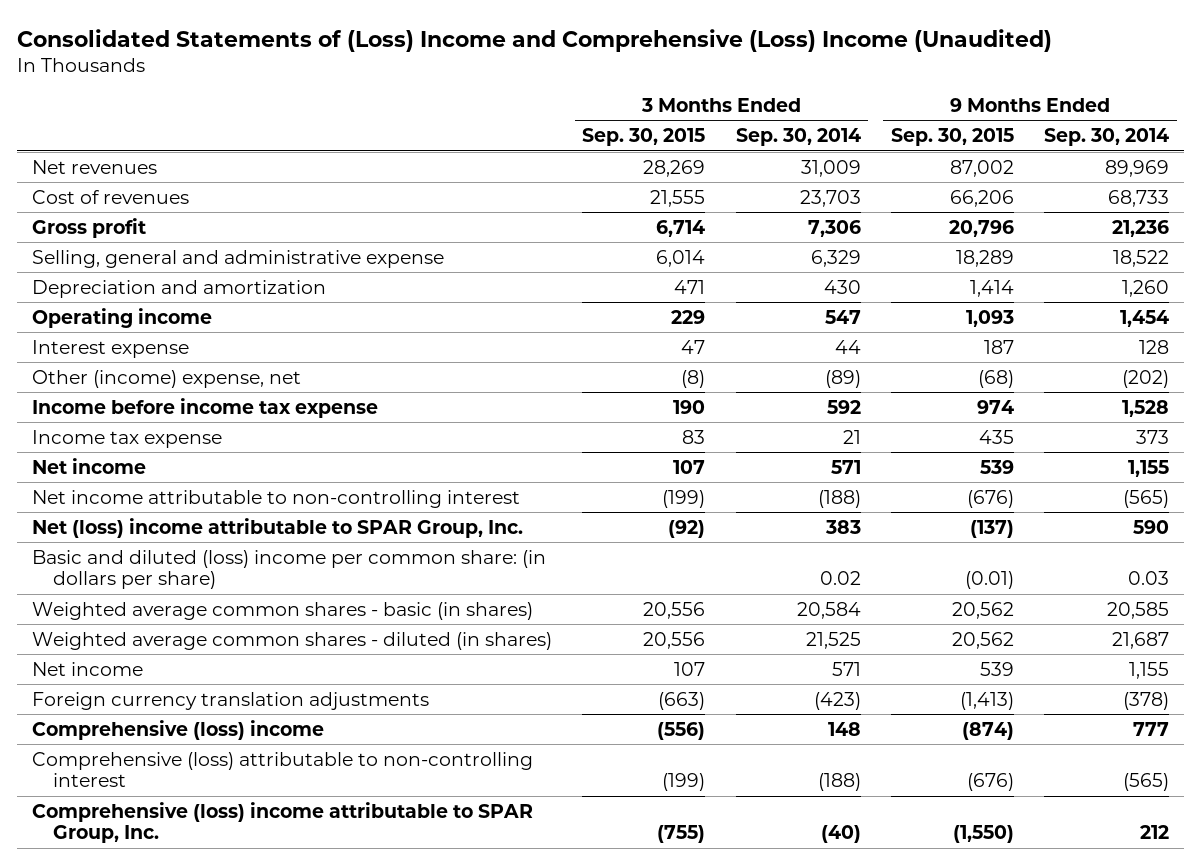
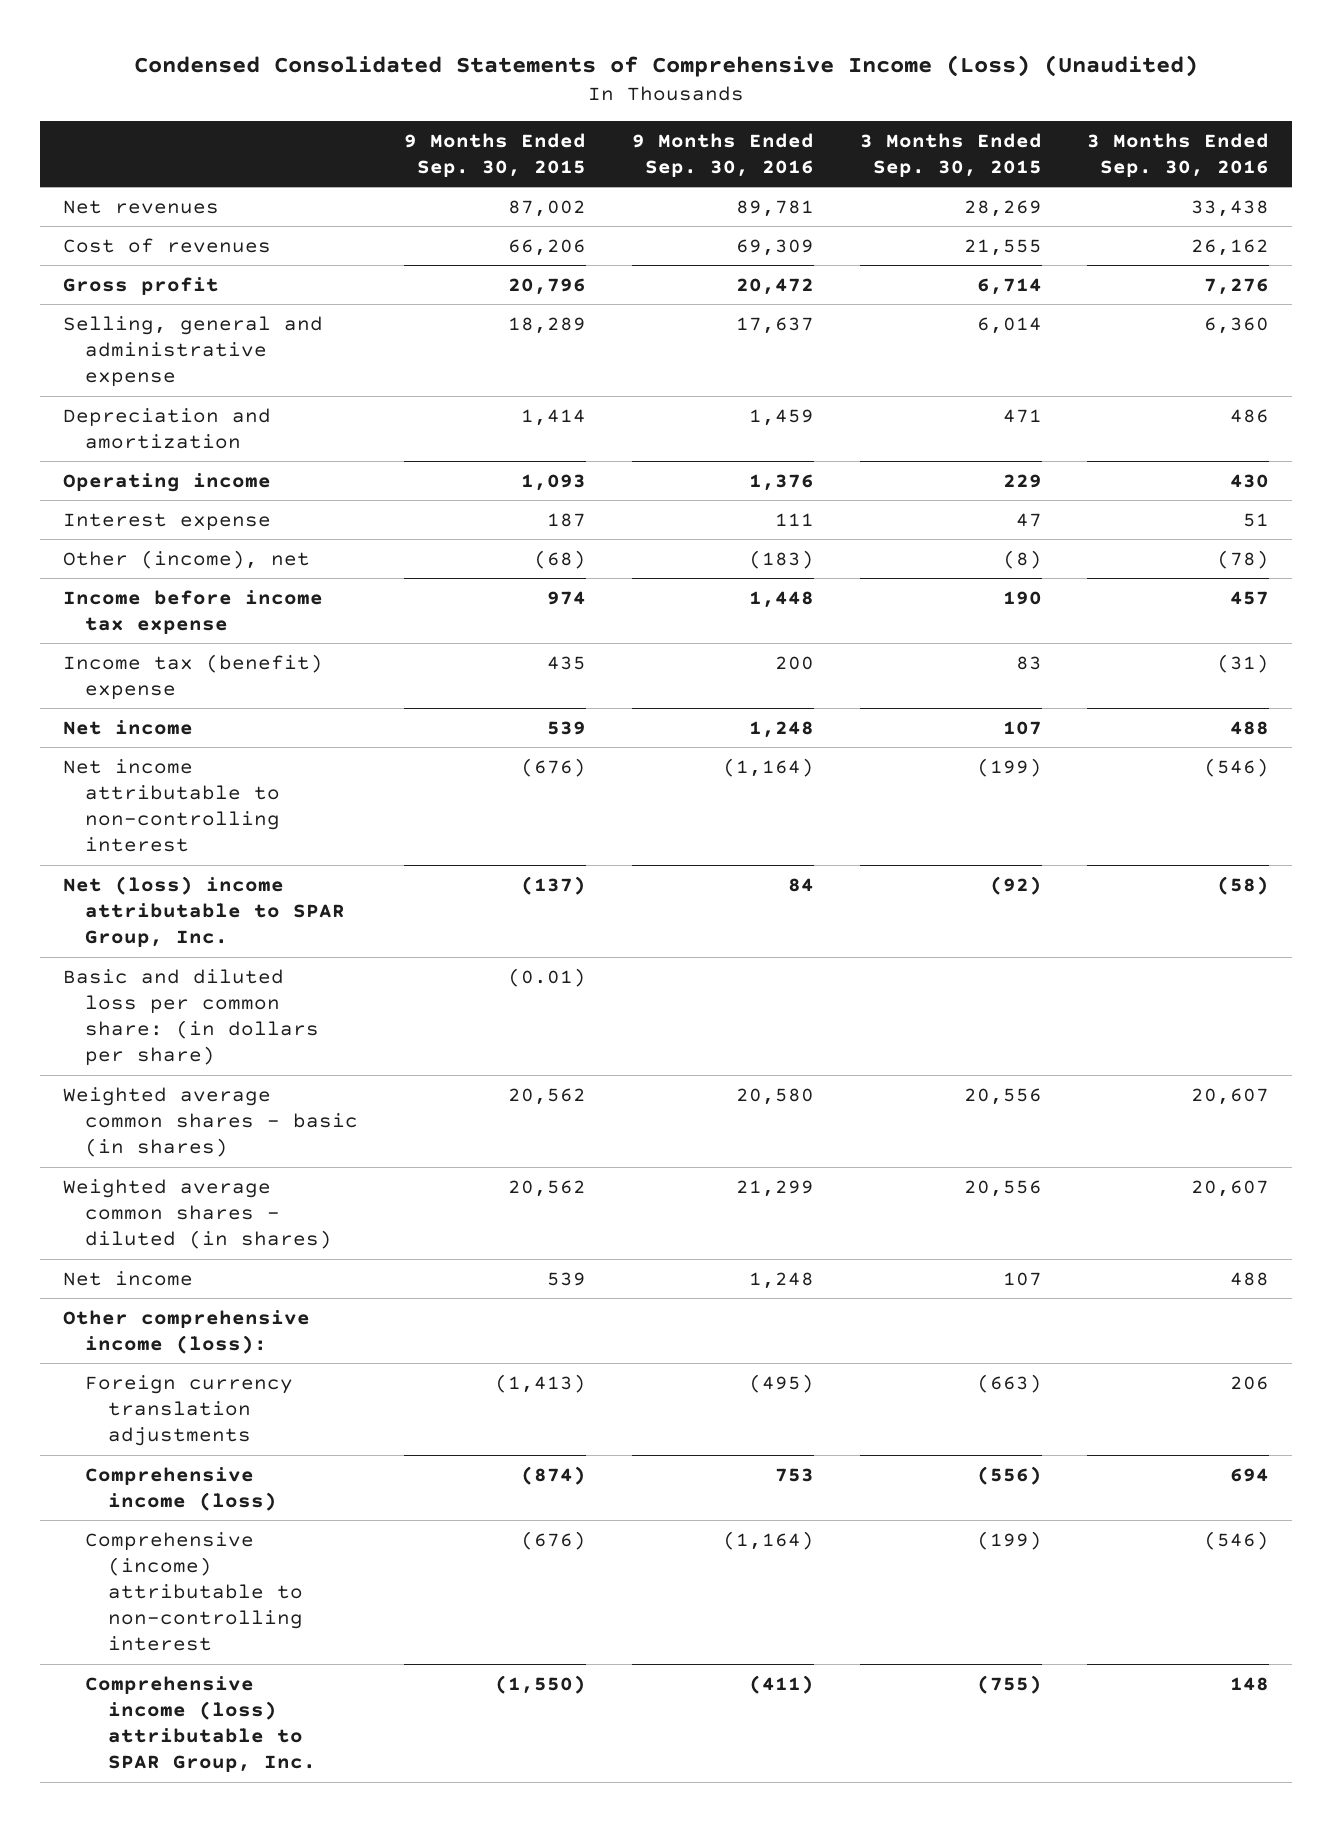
- Consolidated Statements of (Loss) Income and Comprehensive (Loss) Income (Unaudited)
+ Condensed Consolidated Statements of Comprehensive Income (Loss) (Unaudited)
- | 3 Months Ended Sep. 30, 2015 | 3 Months Ended Sep. 30, 2014 | 9 Months Ended Sep. 30, 2015 | 9 Months Ended Sep. 30, 2014
+ | 9 Months Ended Sep. 30, 2015 | 9 Months Ended Sep. 30, 2016 | 3 Months Ended Sep. 30, 2015 | 3 Months Ended Sep. 30, 2016
- Other (income) expense, net | (8) | (89) | (68) | (202)
+ Other (income), net | (68) | (183) | (8) | (78)
- Income tax expense | 83 | 21 | 435 | 373
+ Income tax (benefit) expense | 435 | 200 | 83 | (31)
- Basic and diluted (loss) income per common share: (in dollars per share) | | 0.02 | (0.01) | 0.03
+ Basic and diluted loss per common share: (in dollars per share) | (0.01) | | |
+ Other comprehensive income (loss):
- Comprehensive (loss) income | (556) | 148 | (874) | 777
- Comprehensive (loss) attributable to non-controlling interest | (199) | (188) | (676) | (565)
- Comprehensive (loss) income attributable to SPAR Group, Inc. | (755) | (40) | (1,550) | 212
+ Comprehensive income (loss) | (874) | 753 | (556) | 694
+ Comprehensive (income) attributable to non-controlling interest | (676) | (1,164) | (199) | (546)
+ Comprehensive income (loss) attributable to SPAR Group, Inc. | (1,550) | (411) | (755) | 148

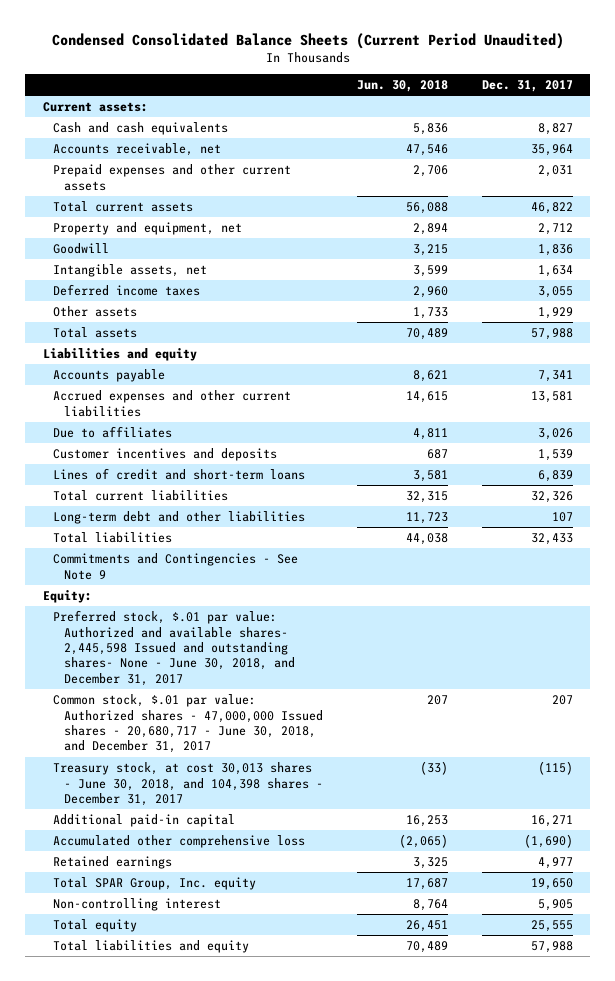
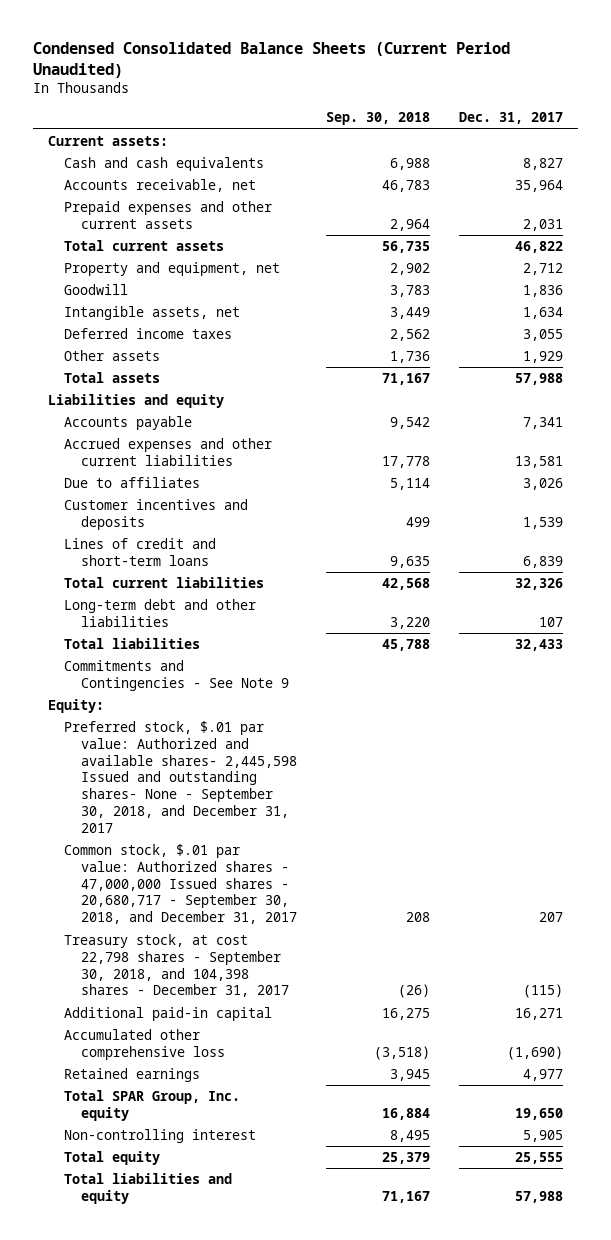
- | Jun. 30, 2018 | Dec. 31, 2017
+ | Sep. 30, 2018 | Dec. 31, 2017
- Preferred stock, $.01 par value: Authorized and available shares- 2,445,598 Issued and outstanding shares- None - June 30, 2018, and December 31, 2017
- Common stock, $.01 par value: Authorized shares - 47,000,000 Issued shares - 20,680,717 - June 30, 2018, and December 31, 2017 | 207 | 207
- Treasury stock, at cost 30,013 shares - June 30, 2018, and 104,398 shares - December 31, 2017 | (33) | (115)
+ Preferred stock, $.01 par value: Authorized and available shares- 2,445,598 Issued and outstanding shares- None - September 30, 2018, and December 31, 2017
+ Common stock, $.01 par value: Authorized shares - 47,000,000 Issued shares - 20,680,717 - September 30, 2018, and December 31, 2017 | 208 | 207
+ Treasury stock, at cost 22,798 shares - September 30, 2018, and 104,398 shares - December 31, 2017 | (26) | (115)

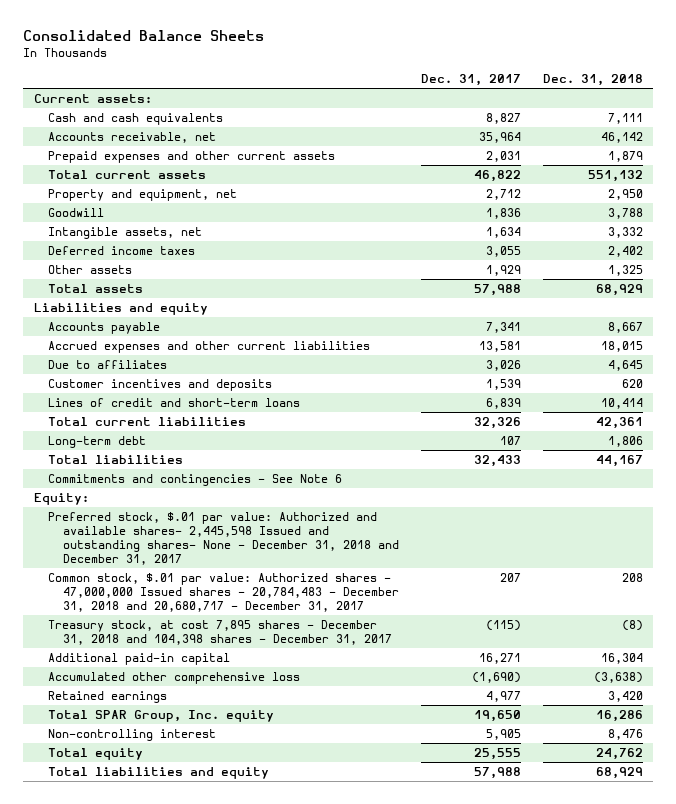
- Condensed Consolidated Balance Sheets (Current Period Unaudited)
+ Consolidated Balance Sheets
- | Sep. 30, 2018 | Dec. 31, 2017
+ | Dec. 31, 2017 | Dec. 31, 2018
- Long-term debt and other liabilities | 3,220 | 107
+ Long-term debt | 107 | 1,806
- Commitments and Contingencies - See Note 9
+ Commitments and contingencies - See Note 6
- Preferred stock, $.01 par value: Authorized and available shares- 2,445,598 Issued and outstanding shares- None - September 30, 2018, and December 31, 2017
- Common stock, $.01 par value: Authorized shares - 47,000,000 Issued shares - 20,680,717 - September 30, 2018, and December 31, 2017 | 208 | 207
- Treasury stock, at cost 22,798 shares - September 30, 2018, and 104,398 shares - December 31, 2017 | (26) | (115)
+ Preferred stock, $.01 par value: Authorized and available shares- 2,445,598 Issued and outstanding shares- None - December 31, 2018 and December 31, 2017
+ Common stock, $.01 par value: Authorized shares - 47,000,000 Issued shares - 20,784,483 - December 31, 2018 and 20,680,717 - December 31, 2017 | 207 | 208
+ Treasury stock, at cost 7,895 shares - December 31, 2018 and 104,398 shares - December 31, 2017 | (115) | (8)

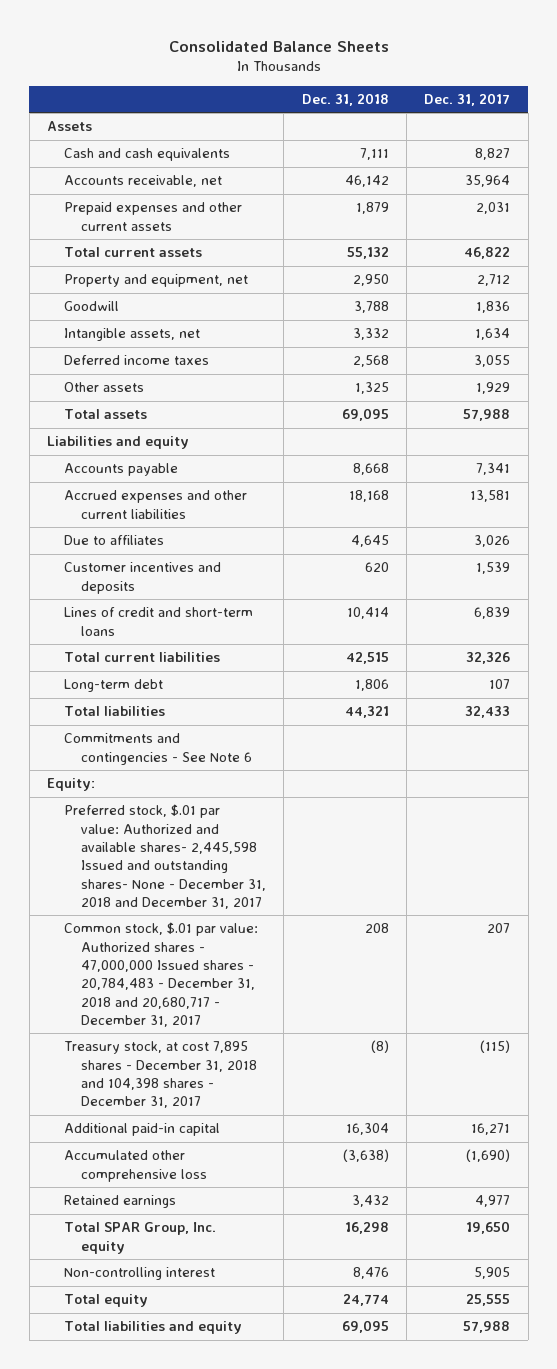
- | Dec. 31, 2017 | Dec. 31, 2018
+ | Dec. 31, 2018 | Dec. 31, 2017
- Current assets:
+ Assets
- Total current assets | 46,822 | 551,132
+ Total current assets | 55,132 | 46,822
- Deferred income taxes | 3,055 | 2,402
+ Deferred income taxes | 2,568 | 3,055
- Total assets | 57,988 | 68,929
+ Total assets | 69,095 | 57,988
- Accounts payable | 7,341 | 8,667
- Accrued expenses and other current liabilities | 13,581 | 18,015
+ Accounts payable | 8,668 | 7,341
+ Accrued expenses and other current liabilities | 18,168 | 13,581
- Total current liabilities | 32,326 | 42,361
+ Total current liabilities | 42,515 | 32,326
- Total liabilities | 32,433 | 44,167
+ Total liabilities | 44,321 | 32,433
- Retained earnings | 4,977 | 3,420
- Total SPAR Group, Inc. equity | 19,650 | 16,286
+ Retained earnings | 3,432 | 4,977
+ Total SPAR Group, Inc. equity | 16,298 | 19,650
- Total equity | 25,555 | 24,762
- Total liabilities and equity | 57,988 | 68,929
+ Total equity | 24,774 | 25,555
+ Total liabilities and equity | 69,095 | 57,988

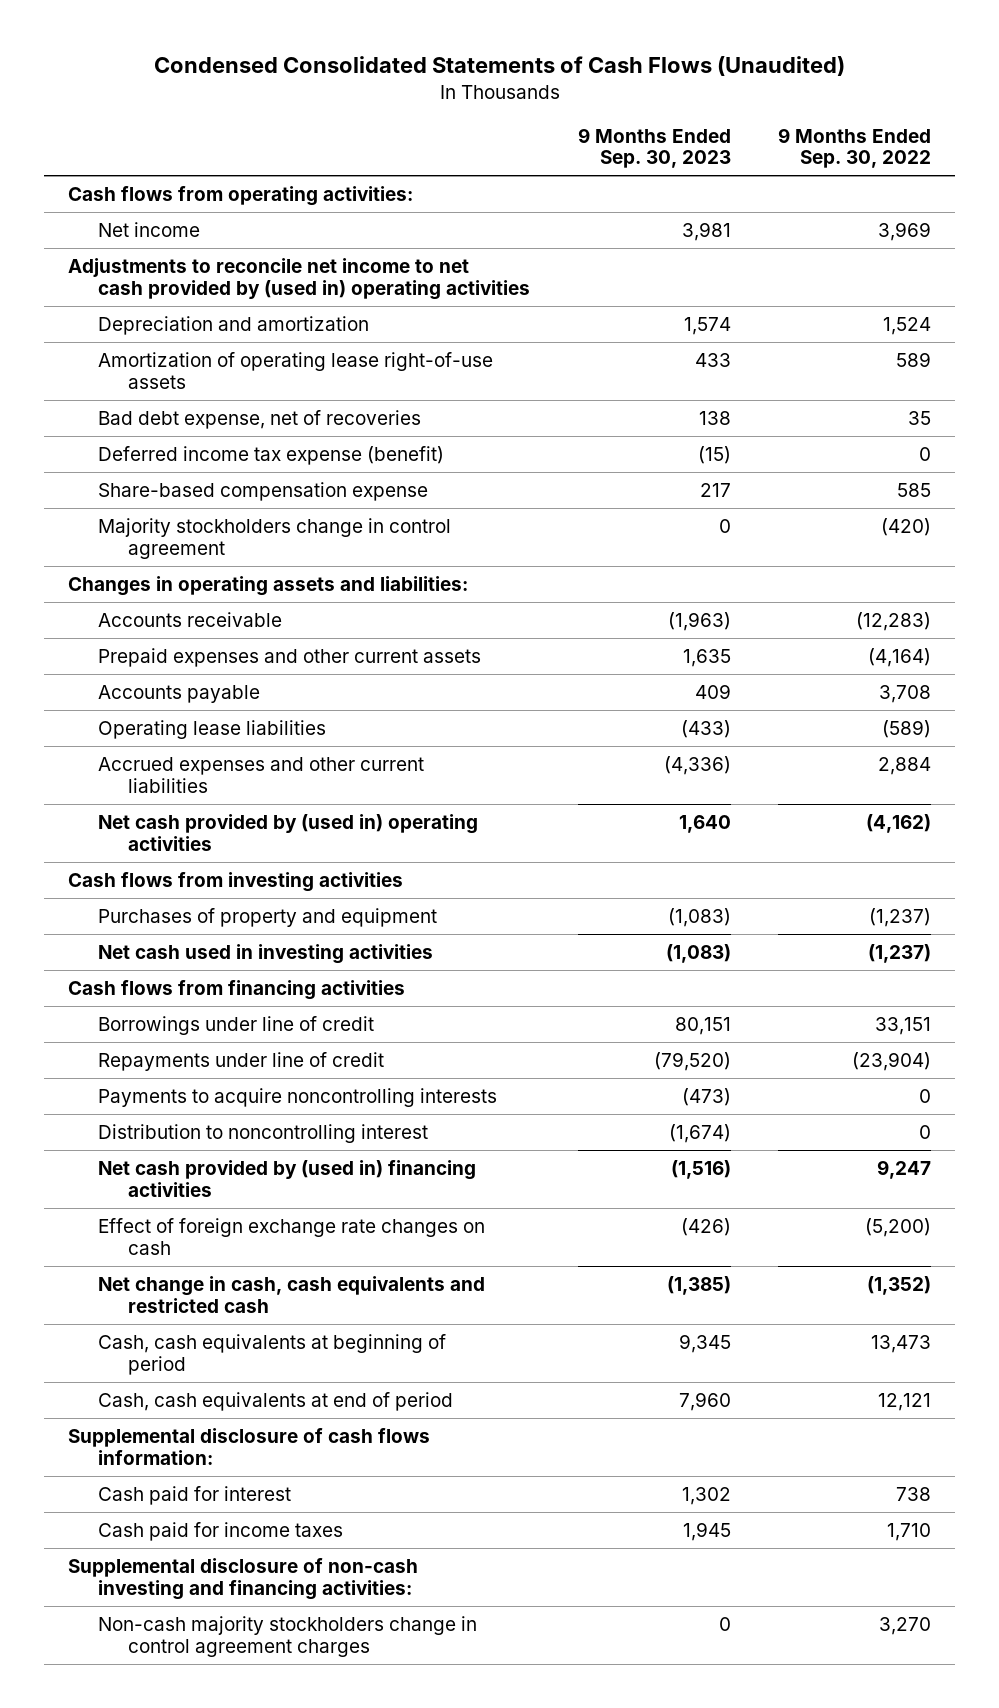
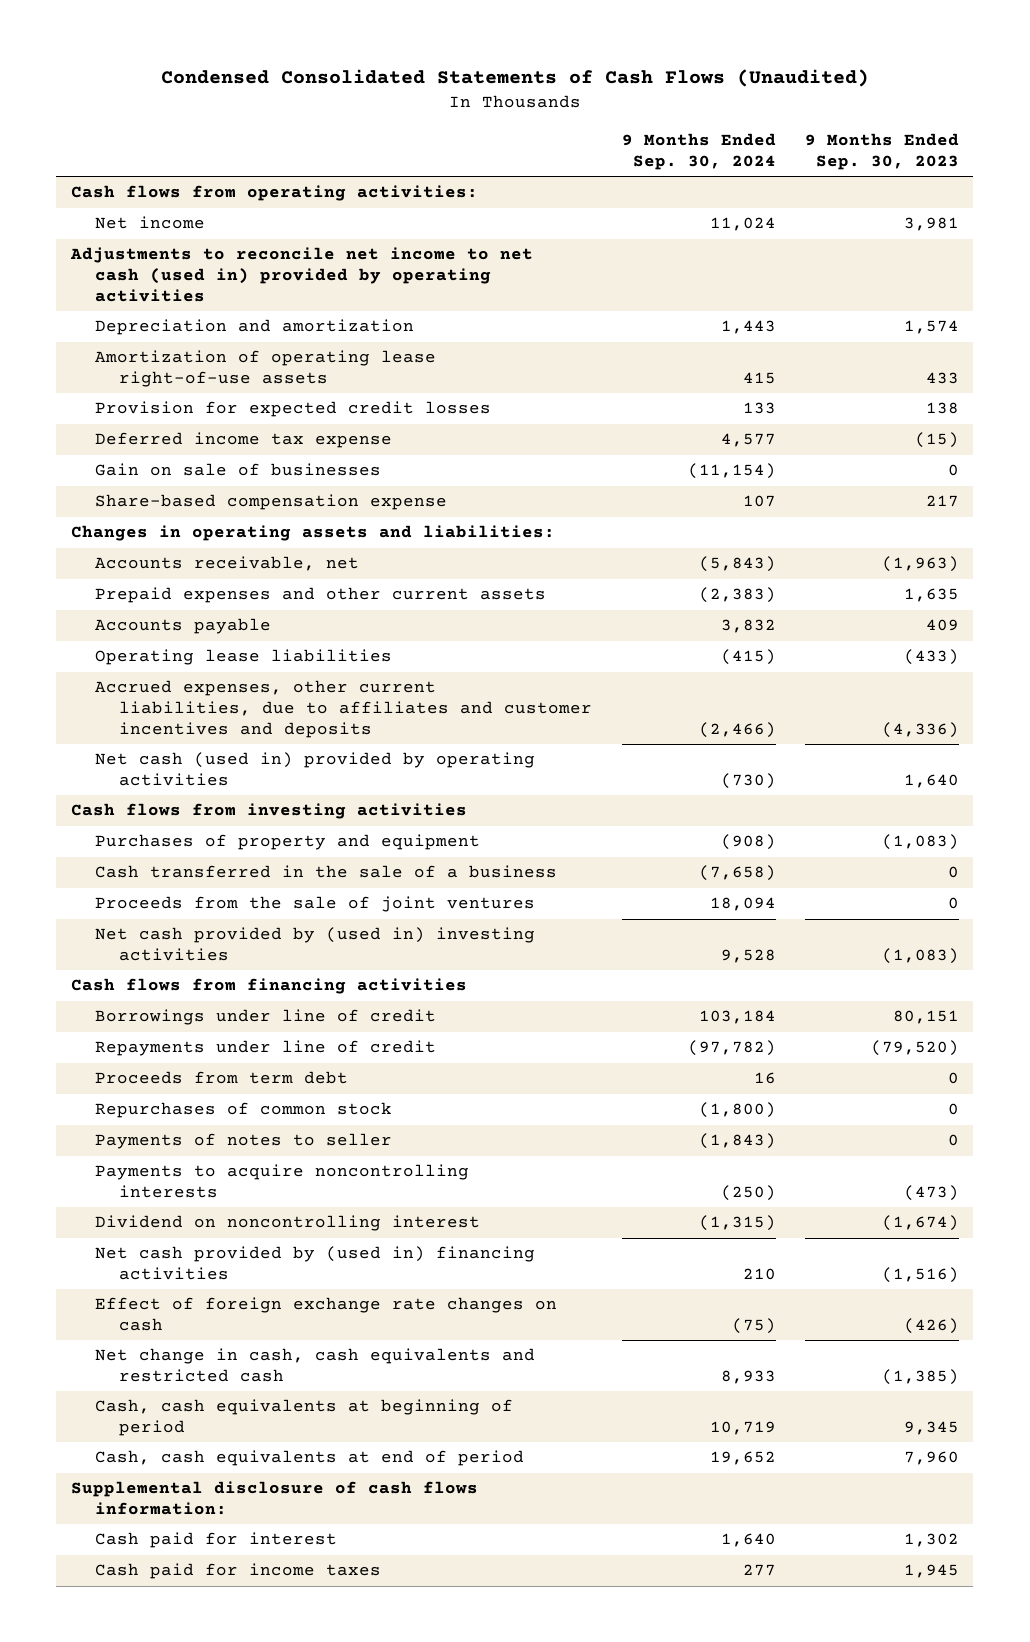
- | 9 Months Ended Sep. 30, 2023 | 9 Months Ended Sep. 30, 2022
+ | 9 Months Ended Sep. 30, 2024 | 9 Months Ended Sep. 30, 2023
- Adjustments to reconcile net income to net cash provided by (used in) operating activities
+ Adjustments to reconcile net income to net cash (used in) provided by operating activities
- Bad debt expense, net of recoveries | 138 | 35
- Deferred income tax expense (benefit) | (15) | 0
+ Provision for expected credit losses | 133 | 138
+ Deferred income tax expense | 4,577 | (15)
+ Gain on sale of businesses | (11,154) | 0
- Majority stockholders change in control agreement | 0 | (420)
- Accounts receivable | (1,963) | (12,283)
+ Accounts receivable, net | (5,843) | (1,963)
- Accrued expenses and other current liabilities | (4,336) | 2,884
- Net cash provided by (used in) operating activities | 1,640 | (4,162)
+ Accrued expenses, other current liabilities, due to affiliates and customer incentives and deposits | (2,466) | (4,336)
+ Net cash (used in) provided by operating activities | (730) | 1,640
- Net cash used in investing activities | (1,083) | (1,237)
+ Cash transferred in the sale of a business | (7,658) | 0
+ Proceeds from the sale of joint ventures | 18,094 | 0
+ Net cash provided by (used in) investing activities | 9,528 | (1,083)
+ Proceeds from term debt | 16 | 0
+ Repurchases of common stock | (1,800) | 0
+ Payments of notes to seller | (1,843) | 0
- Distribution to noncontrolling interest | (1,674) | 0
+ Dividend on noncontrolling interest | (1,315) | (1,674)
- Supplemental disclosure of non-cash investing and financing activities:
- Non-cash majority stockholders change in control agreement charges | 0 | 3,270

